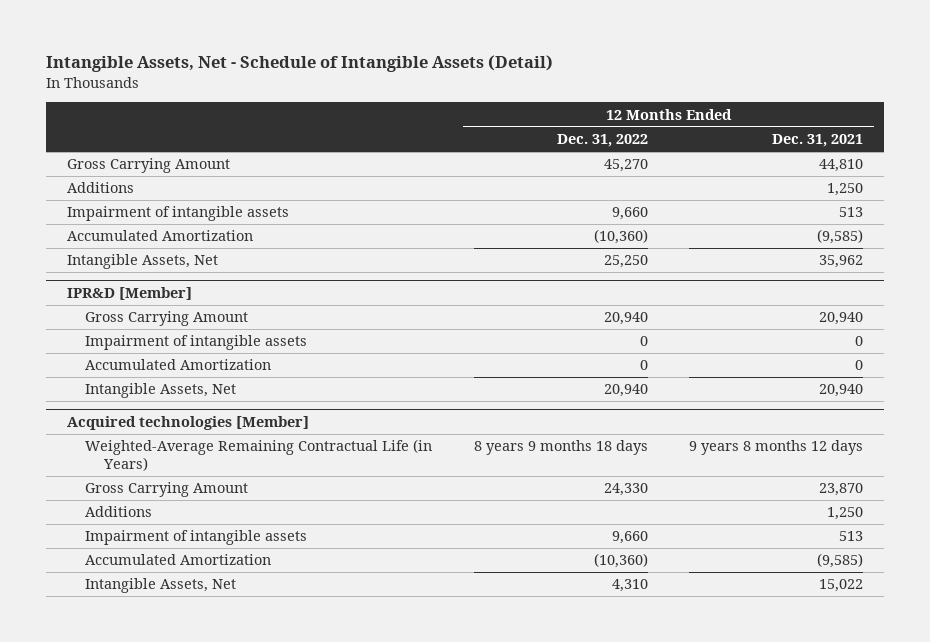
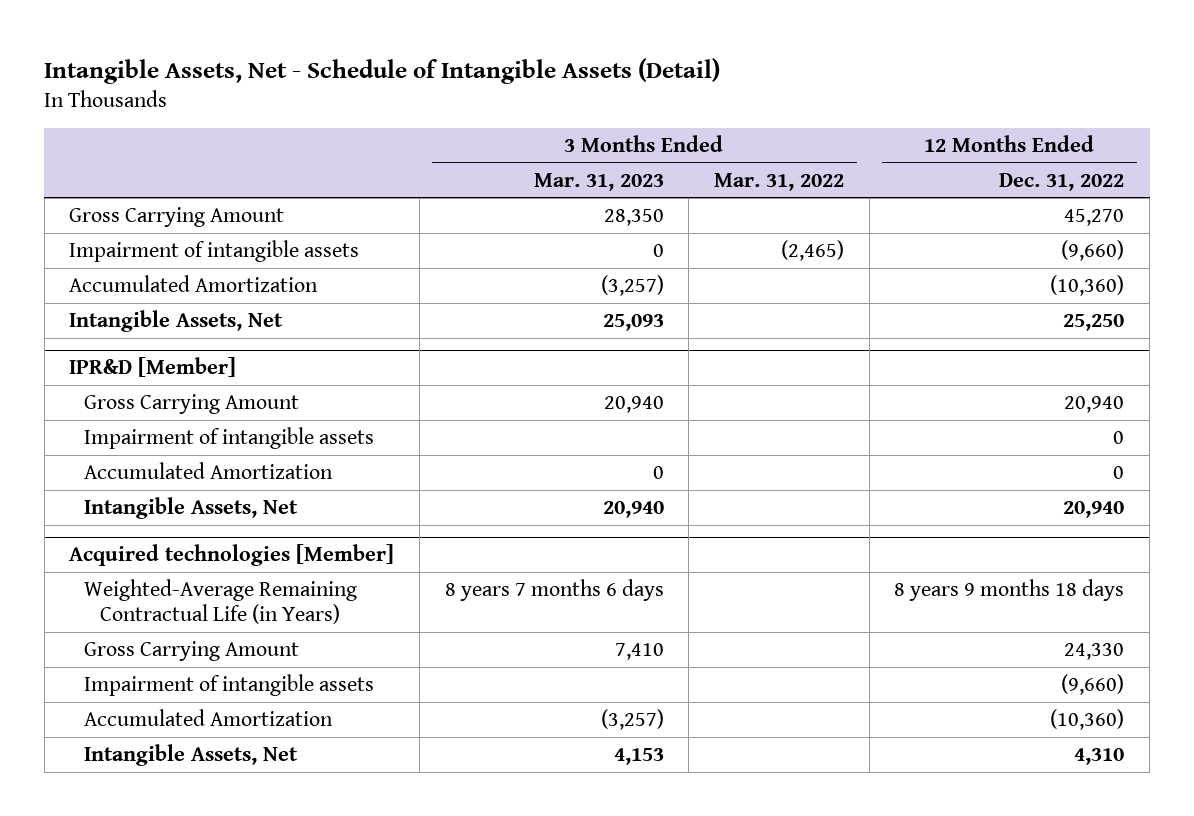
- | 12 Months Ended Dec. 31, 2022 | 12 Months Ended Dec. 31, 2021
+ | 3 Months Ended Mar. 31, 2023 | 3 Months Ended Mar. 31, 2022 | 12 Months Ended Dec. 31, 2022
- Additions | | 1,250
- Impairment of intangible assets | 9,660 | 513
+ Impairment of intangible assets | 0 | (2,465) | (9,660)
@ Acquired technologies [Member]
- Additions | | 1,250
- Impairment of intangible assets | 9,660 | 513
+ Impairment of intangible assets | | | (9,660)

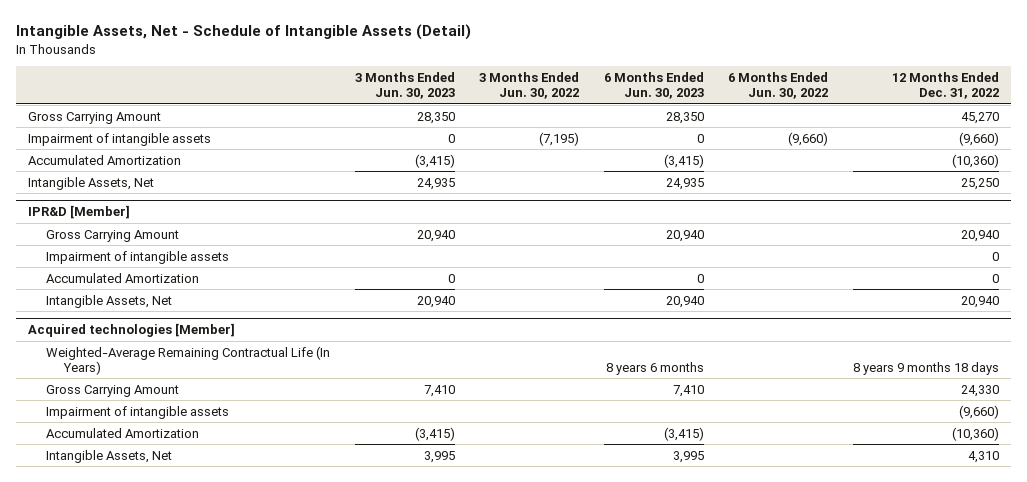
- | 3 Months Ended Mar. 31, 2023 | 3 Months Ended Mar. 31, 2022 | 12 Months Ended Dec. 31, 2022
+ | 3 Months Ended Jun. 30, 2023 | 3 Months Ended Jun. 30, 2022 | 6 Months Ended Jun. 30, 2023 | 6 Months Ended Jun. 30, 2022 | 12 Months Ended Dec. 31, 2022
@ Acquired technologies [Member]
- Weighted-Average Remaining Contractual Life (in Years) | 8 years 7 months 6 days | | 8 years 9 months 18 days
+ Weighted-Average Remaining Contractual Life (In Years) | | | 8 years 6 months | | 8 years 9 months 18 days

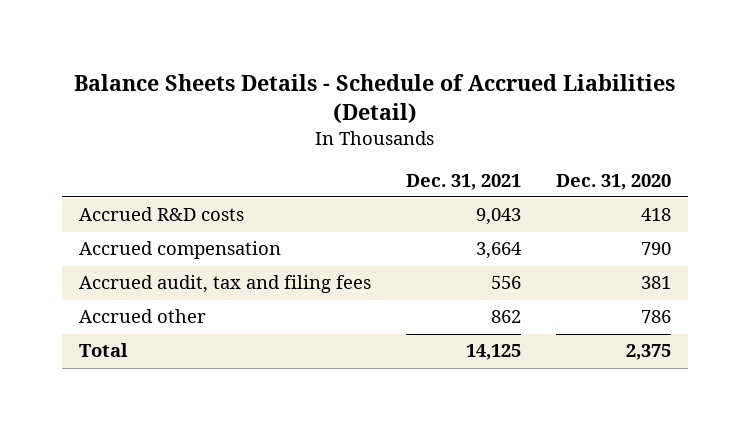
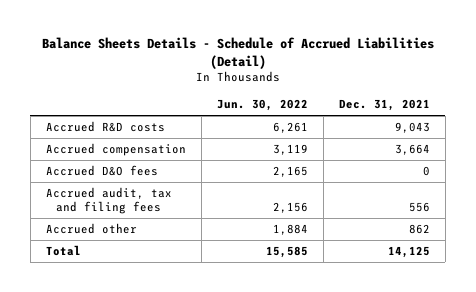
- | Dec. 31, 2021 | Dec. 31, 2020
+ | Jun. 30, 2022 | Dec. 31, 2021
+ Accrued D&O fees | 2,165 | 0

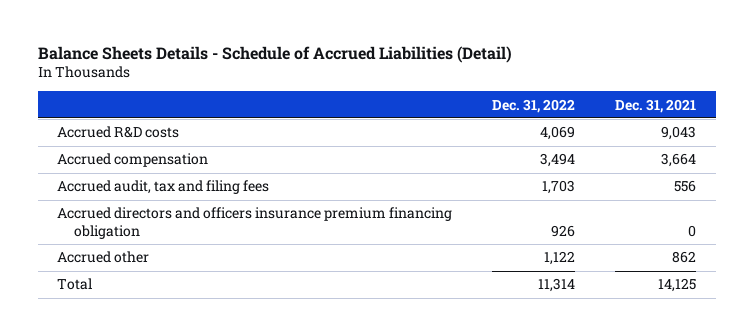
- | Jun. 30, 2022 | Dec. 31, 2021
+ | Dec. 31, 2022 | Dec. 31, 2021
- Accrued D&O fees | 2,165 | 0
+ Accrued directors and officers insurance premium financing obligation | 926 | 0

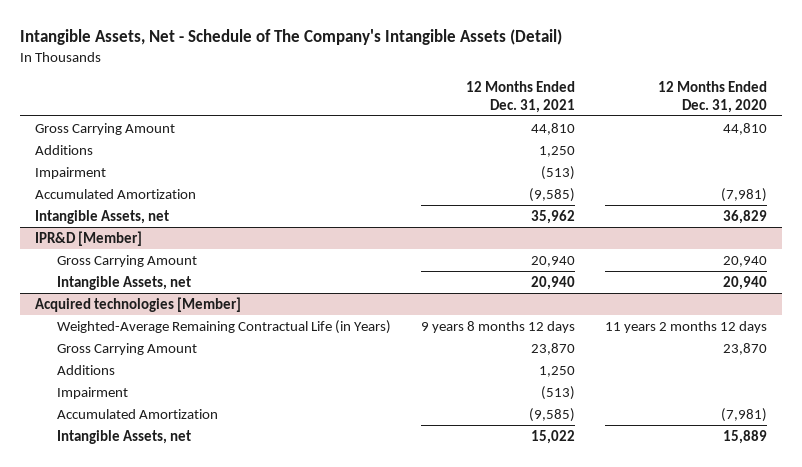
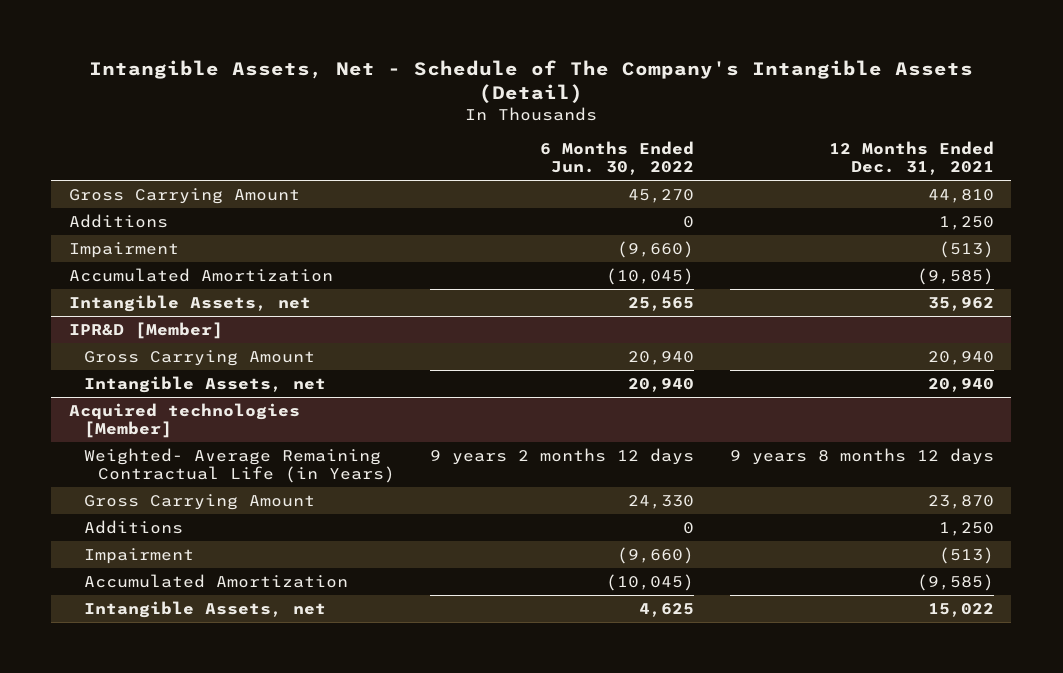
- | 12 Months Ended Dec. 31, 2021 | 12 Months Ended Dec. 31, 2020
+ | 6 Months Ended Jun. 30, 2022 | 12 Months Ended Dec. 31, 2021
@ Acquired technologies [Member]
- Weighted-Average Remaining Contractual Life (in Years) | 9 years 8 months 12 days | 11 years 2 months 12 days
+ Weighted- Average Remaining Contractual Life (in Years) | 9 years 2 months 12 days | 9 years 8 months 12 days

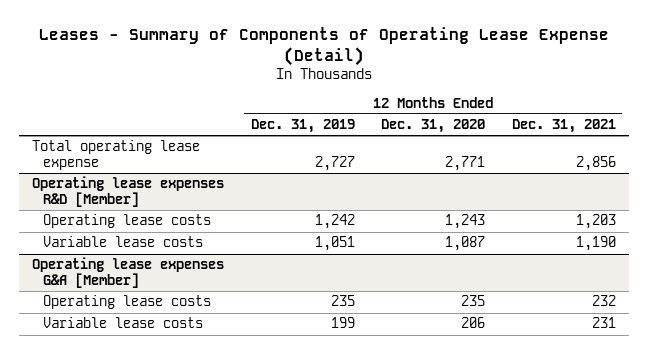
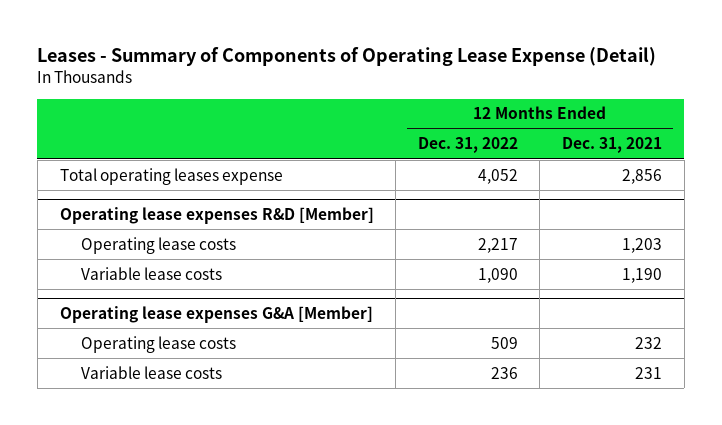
- | 12 Months Ended Dec. 31, 2019 | 12 Months Ended Dec. 31, 2020 | 12 Months Ended Dec. 31, 2021
+ | 12 Months Ended Dec. 31, 2022 | 12 Months Ended Dec. 31, 2021
- Total operating lease expense | 2,727 | 2,771 | 2,856
+ Total operating leases expense | 4,052 | 2,856

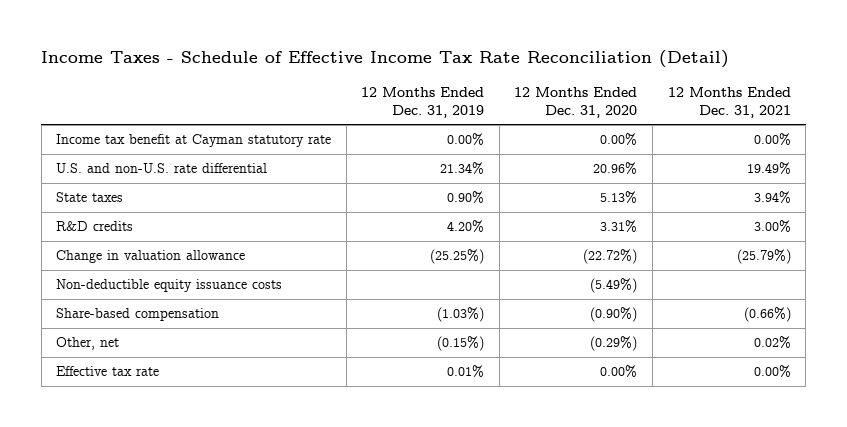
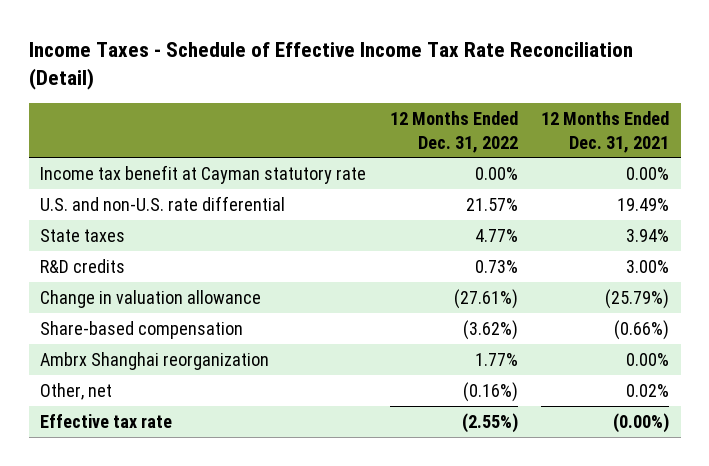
- | 12 Months Ended Dec. 31, 2019 | 12 Months Ended Dec. 31, 2020 | 12 Months Ended Dec. 31, 2021
+ | 12 Months Ended Dec. 31, 2022 | 12 Months Ended Dec. 31, 2021
- Non-deductible equity issuance costs | | (5.49%) |
+ Ambrx Shanghai reorganization | 1.77% | 0.00%
- Effective tax rate | 0.01% | 0.00% | 0.00%
+ Effective tax rate | (2.55%) | (0.00%)

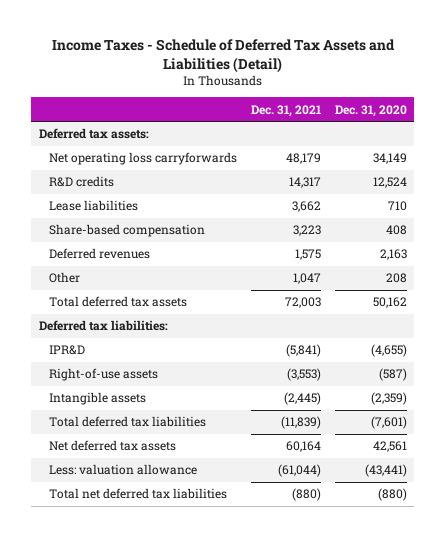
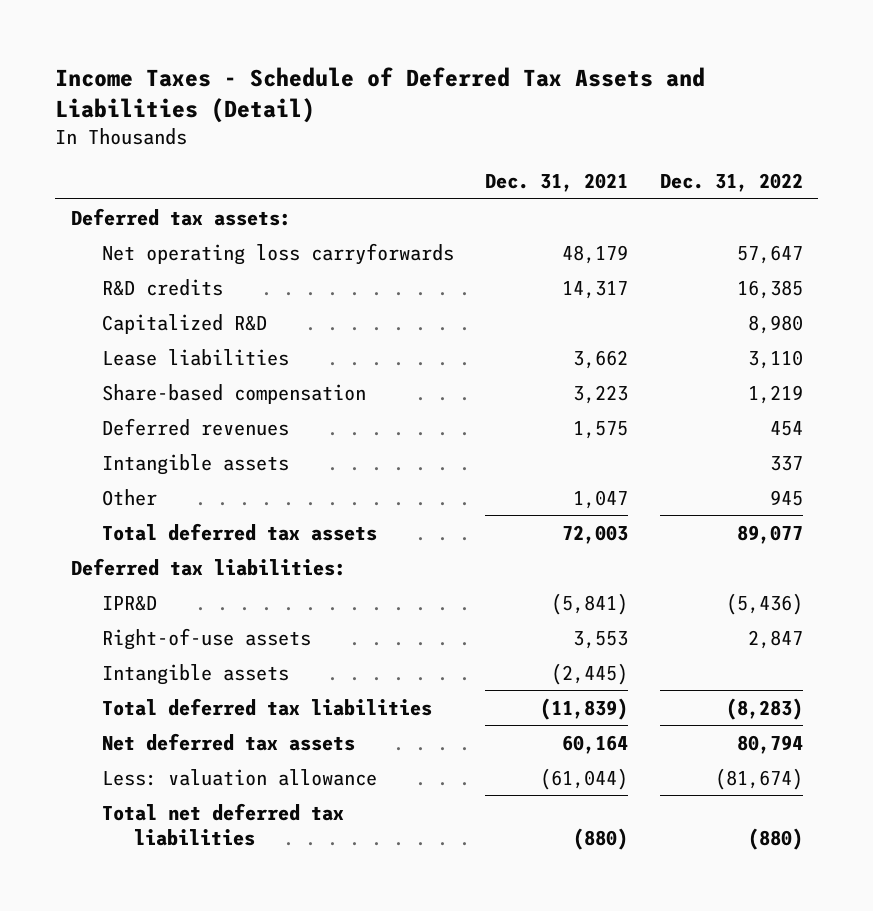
- | Dec. 31, 2021 | Dec. 31, 2020
+ | Dec. 31, 2021 | Dec. 31, 2022
+ Capitalized R&D | | 8,980
+ Intangible assets | | 337
- Right-of-use assets | (3,553) | (587)
+ Right-of-use assets | 3,553 | 2,847

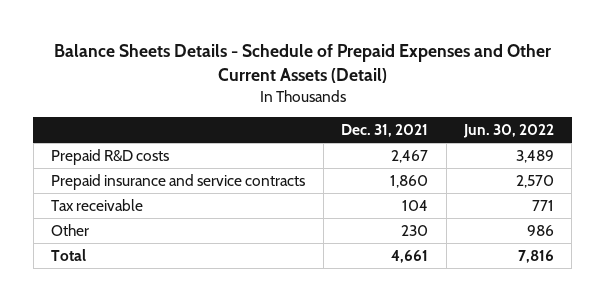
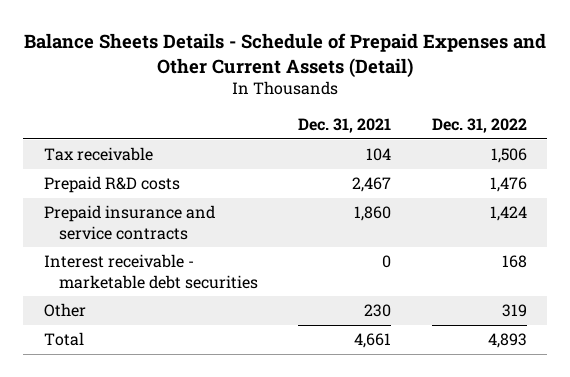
- | Dec. 31, 2021 | Jun. 30, 2022
+ | Dec. 31, 2021 | Dec. 31, 2022
moved up: Tax receivable | 104 | 1,506
+ Interest receivable - marketable debt securities | 0 | 168

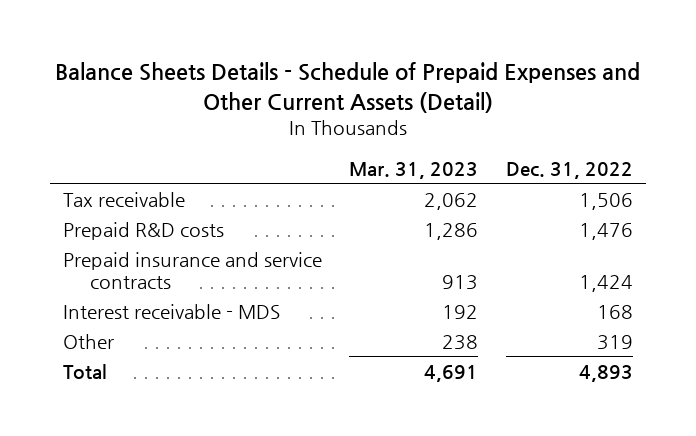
- | Dec. 31, 2021 | Dec. 31, 2022
+ | Mar. 31, 2023 | Dec. 31, 2022
- Interest receivable - marketable debt securities | 0 | 168
+ Interest receivable - MDS | 192 | 168

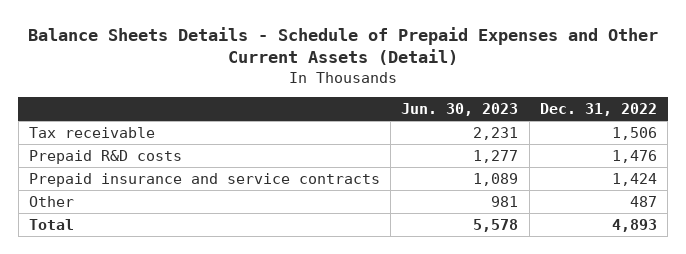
- | Mar. 31, 2023 | Dec. 31, 2022
+ | Jun. 30, 2023 | Dec. 31, 2022
- Interest receivable - MDS | 192 | 168
- Other | 238 | 319
+ Other | 981 | 487

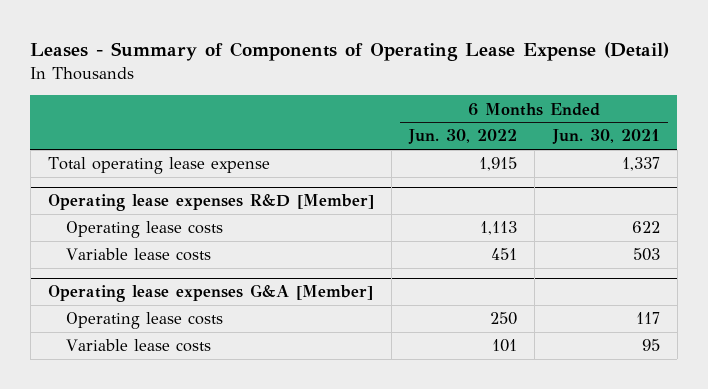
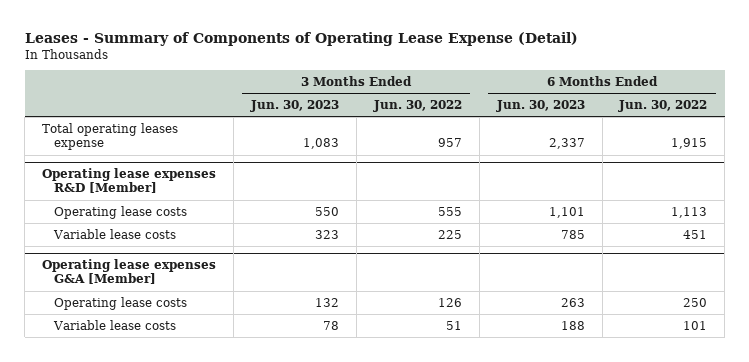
- | 6 Months Ended Jun. 30, 2022 | 6 Months Ended Jun. 30, 2021
+ | 3 Months Ended Jun. 30, 2023 | 3 Months Ended Jun. 30, 2022 | 6 Months Ended Jun. 30, 2023 | 6 Months Ended Jun. 30, 2022
- Total operating lease expense | 1,915 | 1,337
+ Total operating leases expense | 1,083 | 957 | 2,337 | 1,915

